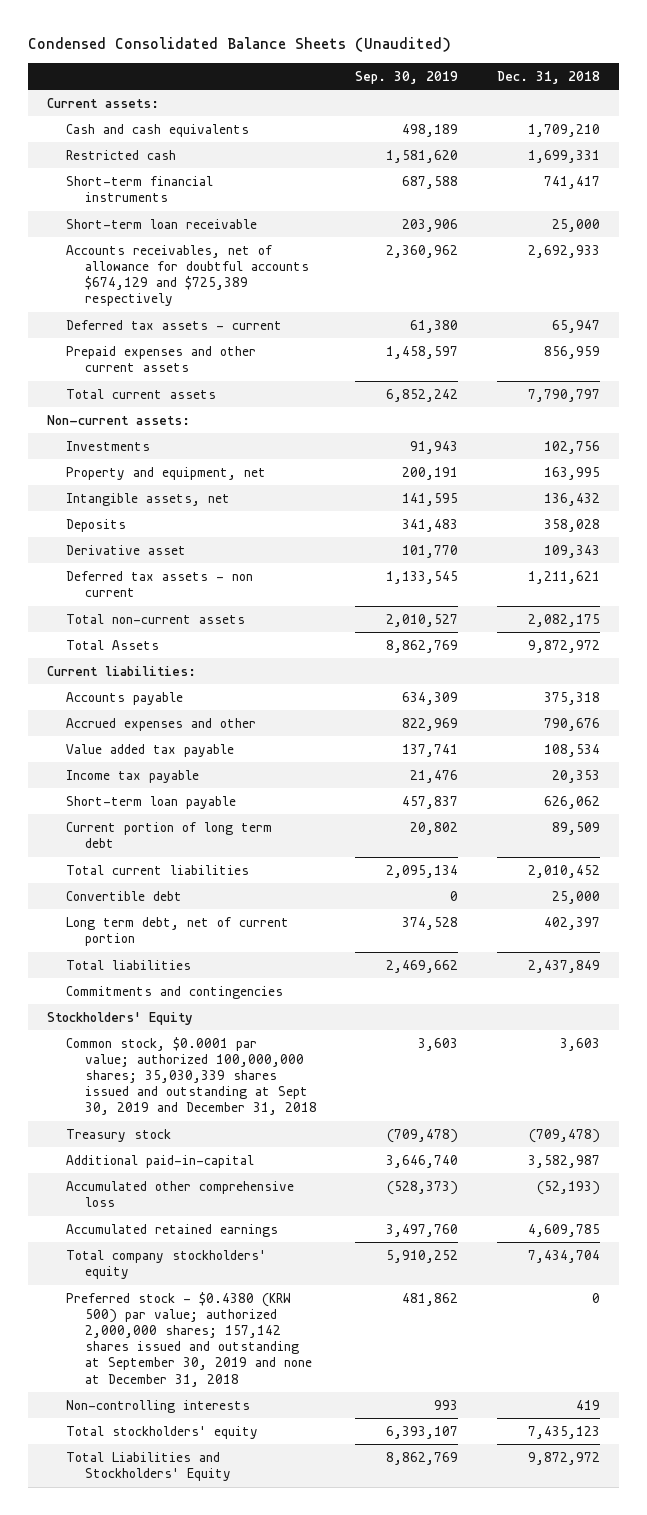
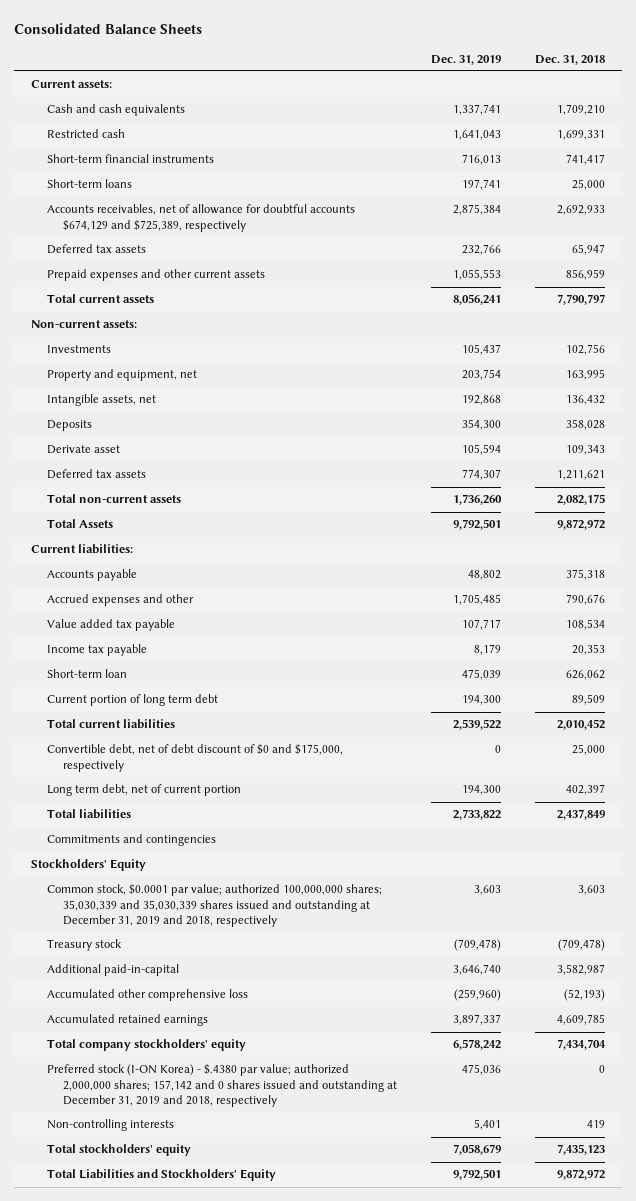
- Condensed Consolidated Balance Sheets (Unaudited)
+ Consolidated Balance Sheets
- | Sep. 30, 2019 | Dec. 31, 2018
+ | Dec. 31, 2019 | Dec. 31, 2018
- Short-term loan receivable | 203,906 | 25,000
- Accounts receivables, net of allowance for doubtful accounts $674,129 and $725,389 respectively | 2,360,962 | 2,692,933
- Deferred tax assets - current | 61,380 | 65,947
+ Short-term loans | 197,741 | 25,000
+ Accounts receivables, net of allowance for doubtful accounts $674,129 and $725,389, respectively | 2,875,384 | 2,692,933
+ Deferred tax assets | 232,766 | 65,947
- Derivative asset | 101,770 | 109,343
- Deferred tax assets - non current | 1,133,545 | 1,211,621
+ Derivate asset | 105,594 | 109,343
+ Deferred tax assets | 774,307 | 1,211,621
- Short-term loan payable | 457,837 | 626,062
+ Short-term loan | 475,039 | 626,062
- Convertible debt | 0 | 25,000
+ Convertible debt, net of debt discount of $0 and $175,000, respectively | 0 | 25,000
- Common stock, $0.0001 par value; authorized 100,000,000 shares; 35,030,339 shares issued and outstanding at Sept 30, 2019 and December 31, 2018 | 3,603 | 3,603
+ Common stock, $0.0001 par value; authorized 100,000,000 shares; 35,030,339 and 35,030,339 shares issued and outstanding at December 31, 2019 and 2018, respectively | 3,603 | 3,603
- Preferred stock - $0.4380 (KRW 500) par value; authorized 2,000,000 shares; 157,142 shares issued and outstanding at September 30, 2019 and none at December 31, 2018 | 481,862 | 0
+ Preferred stock (I-ON Korea) - $.4380 par value; authorized 2,000,000 shares; 157,142 and 0 shares issued and outstanding at December 31, 2019 and 2018, respectively | 475,036 | 0

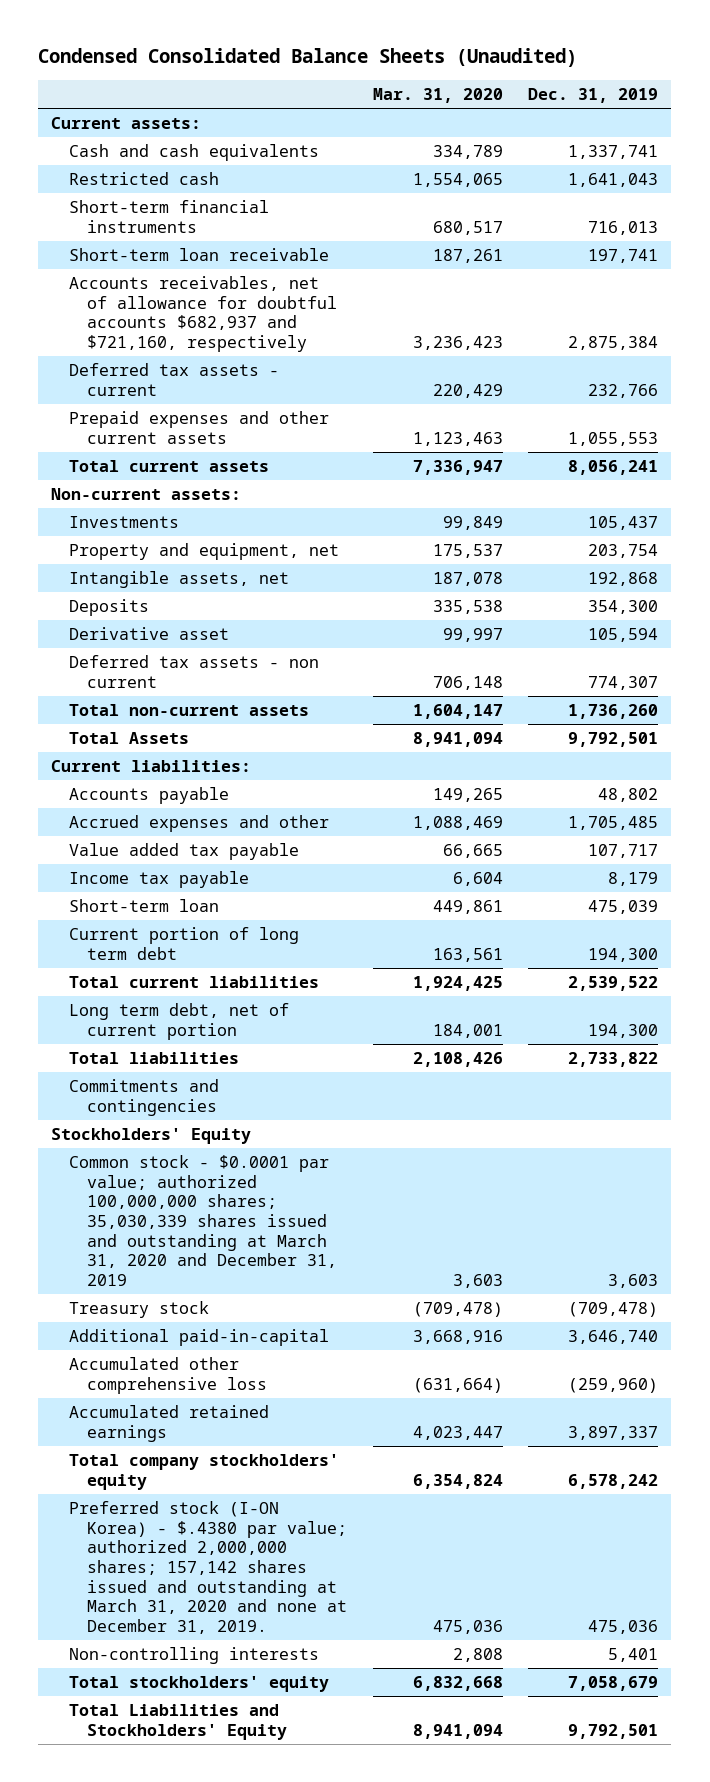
- Consolidated Balance Sheets
+ Condensed Consolidated Balance Sheets (Unaudited)
- | Dec. 31, 2019 | Dec. 31, 2018
+ | Mar. 31, 2020 | Dec. 31, 2019
- Short-term loans | 197,741 | 25,000
- Accounts receivables, net of allowance for doubtful accounts $674,129 and $725,389, respectively | 2,875,384 | 2,692,933
- Deferred tax assets | 232,766 | 65,947
+ Short-term loan receivable | 187,261 | 197,741
+ Accounts receivables, net of allowance for doubtful accounts $682,937 and $721,160, respectively | 3,236,423 | 2,875,384
+ Deferred tax assets - current | 220,429 | 232,766
- Derivate asset | 105,594 | 109,343
- Deferred tax assets | 774,307 | 1,211,621
+ Derivative asset | 99,997 | 105,594
+ Deferred tax assets - non current | 706,148 | 774,307
- Convertible debt, net of debt discount of $0 and $175,000, respectively | 0 | 25,000
- Common stock, $0.0001 par value; authorized 100,000,000 shares; 35,030,339 and 35,030,339 shares issued and outstanding at December 31, 2019 and 2018, respectively | 3,603 | 3,603
+ Common stock - $0.0001 par value; authorized 100,000,000 shares; 35,030,339 shares issued and outstanding at March 31, 2020 and December 31, 2019 | 3,603 | 3,603
- Preferred stock (I-ON Korea) - $.4380 par value; authorized 2,000,000 shares; 157,142 and 0 shares issued and outstanding at December 31, 2019 and 2018, respectively | 475,036 | 0
+ Preferred stock (I-ON Korea) - $.4380 par value; authorized 2,000,000 shares; 157,142 shares issued and outstanding at March 31, 2020 and none at December 31, 2019. | 475,036 | 475,036

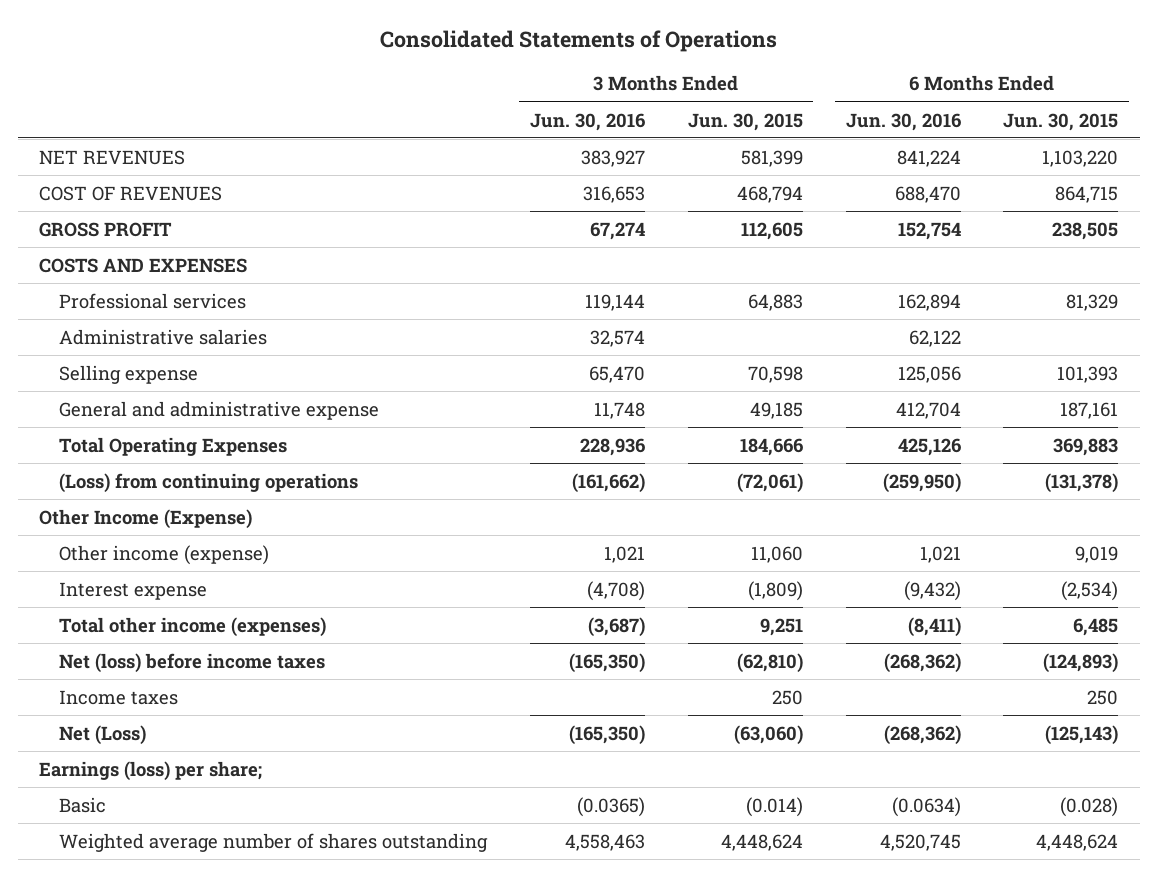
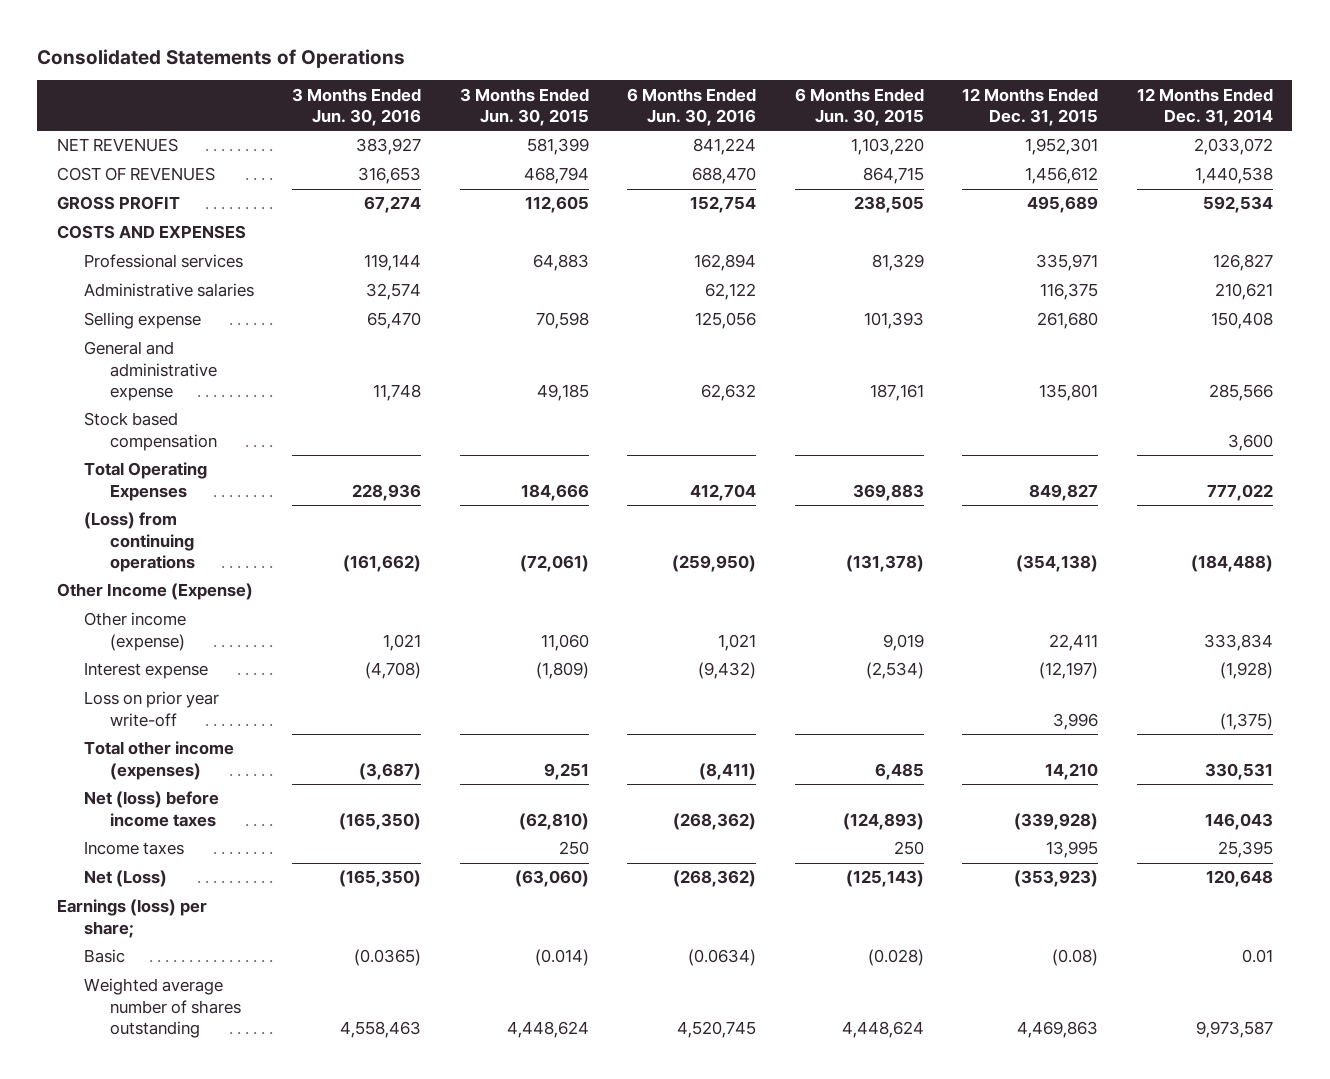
- | 3 Months Ended Jun. 30, 2016 | 3 Months Ended Jun. 30, 2015 | 6 Months Ended Jun. 30, 2016 | 6 Months Ended Jun. 30, 2015
+ | 3 Months Ended Jun. 30, 2016 | 3 Months Ended Jun. 30, 2015 | 6 Months Ended Jun. 30, 2016 | 6 Months Ended Jun. 30, 2015 | 12 Months Ended Dec. 31, 2015 | 12 Months Ended Dec. 31, 2014
- General and administrative expense | 11,748 | 49,185 | 412,704 | 187,161
- Total Operating Expenses | 228,936 | 184,666 | 425,126 | 369,883
+ General and administrative expense | 11,748 | 49,185 | 62,632 | 187,161 | 135,801 | 285,566
+ Stock based compensation | | | | | | 3,600
+ Total Operating Expenses | 228,936 | 184,666 | 412,704 | 369,883 | 849,827 | 777,022
+ Loss on prior year write-off | | | | | 3,996 | (1,375)

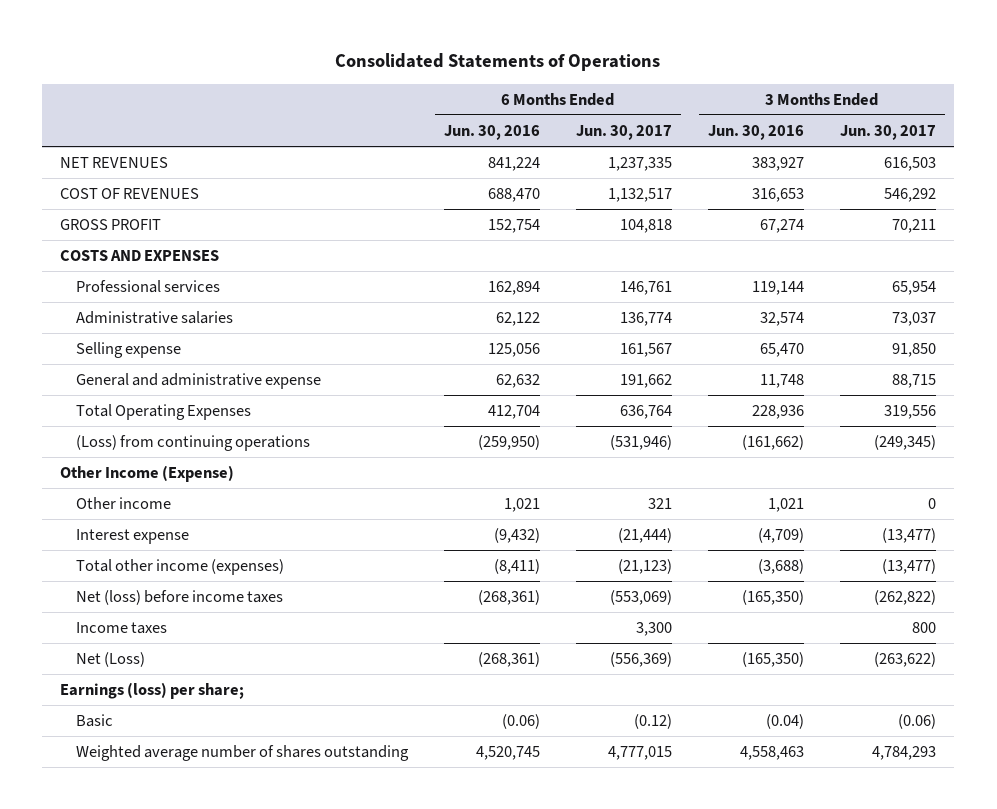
- | 3 Months Ended Jun. 30, 2016 | 3 Months Ended Jun. 30, 2015 | 6 Months Ended Jun. 30, 2016 | 6 Months Ended Jun. 30, 2015 | 12 Months Ended Dec. 31, 2015 | 12 Months Ended Dec. 31, 2014
+ | 6 Months Ended Jun. 30, 2016 | 6 Months Ended Jun. 30, 2017 | 3 Months Ended Jun. 30, 2016 | 3 Months Ended Jun. 30, 2017
- Stock based compensation | | | | | | 3,600
- Other income (expense) | 1,021 | 11,060 | 1,021 | 9,019 | 22,411 | 333,834
- Interest expense | (4,708) | (1,809) | (9,432) | (2,534) | (12,197) | (1,928)
- Loss on prior year write-off | | | | | 3,996 | (1,375)
- Total other income (expenses) | (3,687) | 9,251 | (8,411) | 6,485 | 14,210 | 330,531
- Net (loss) before income taxes | (165,350) | (62,810) | (268,362) | (124,893) | (339,928) | 146,043
+ Other income | 1,021 | 321 | 1,021 | 0
+ Interest expense | (9,432) | (21,444) | (4,709) | (13,477)
+ Total other income (expenses) | (8,411) | (21,123) | (3,688) | (13,477)
+ Net (loss) before income taxes | (268,361) | (553,069) | (165,350) | (262,822)
- Net (Loss) | (165,350) | (63,060) | (268,362) | (125,143) | (353,923) | 120,648
+ Net (Loss) | (268,361) | (556,369) | (165,350) | (263,622)
- Basic | (0.0365) | (0.014) | (0.0634) | (0.028) | (0.08) | 0.01
+ Basic | (0.06) | (0.12) | (0.04) | (0.06)

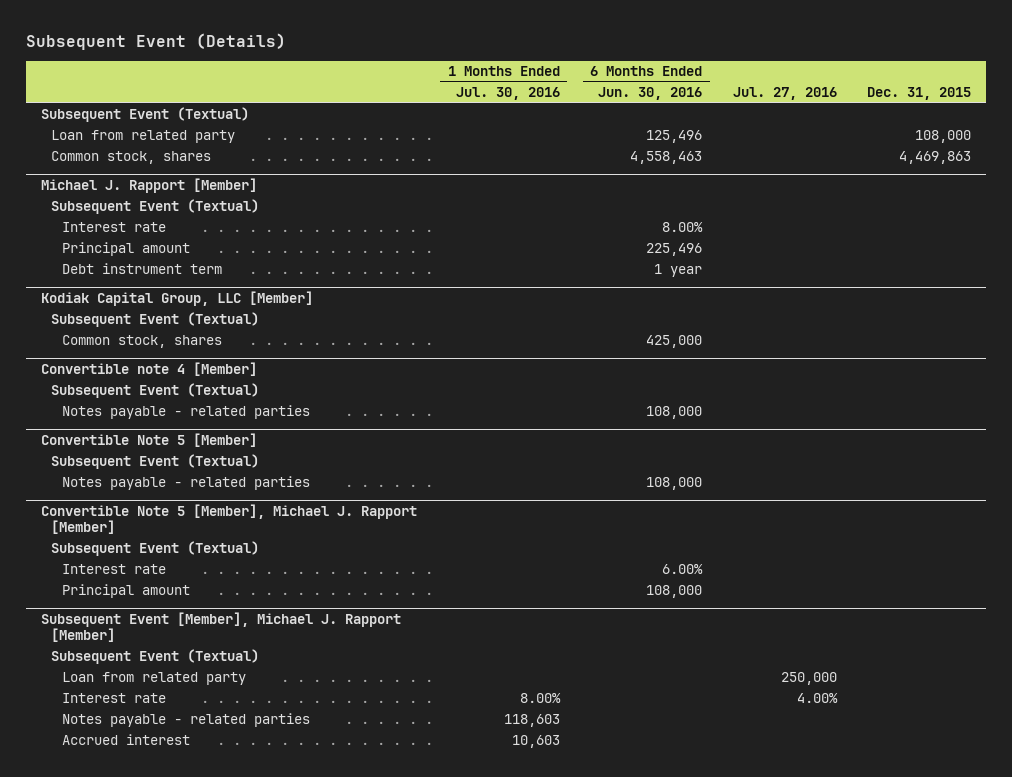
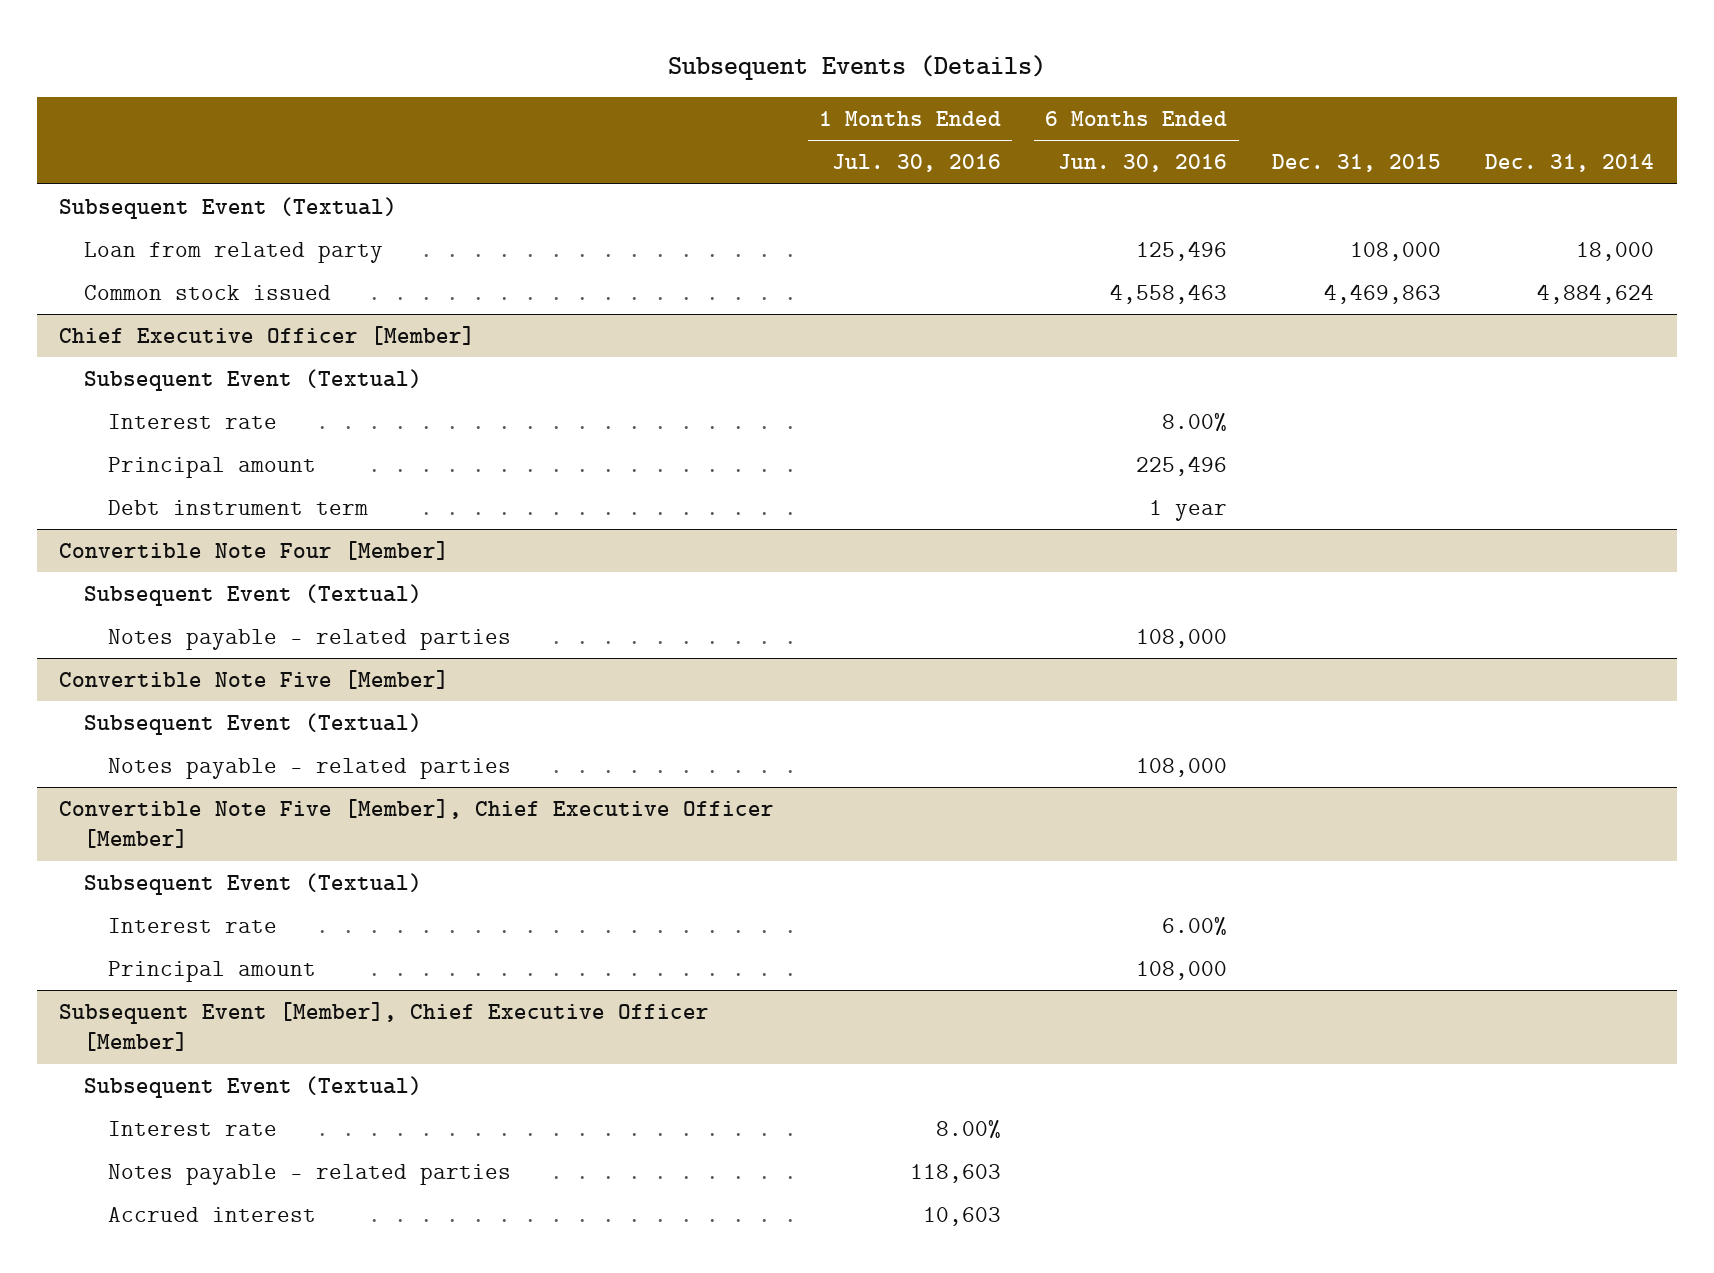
- Subsequent Event (Details)
+ Subsequent Events (Details)
- | 1 Months Ended Jul. 30, 2016 | 6 Months Ended Jun. 30, 2016 | Jul. 27, 2016 | Dec. 31, 2015
+ | 1 Months Ended Jul. 30, 2016 | 6 Months Ended Jun. 30, 2016 | Dec. 31, 2015 | Dec. 31, 2014
- Common stock, shares | | 4,558,463 | | 4,469,863
- Michael J. Rapport [Member]
+ Common stock issued | | 4,558,463 | 4,469,863 | 4,884,624
+ Chief Executive Officer [Member]
- Kodiak Capital Group, LLC [Member]
- Subsequent Event (Textual)
- Common stock, shares | | 425,000 | |
- Convertible note 4 [Member]
+ Convertible Note Four [Member]
- Convertible Note 5 [Member]
+ Convertible Note Five [Member]
- Convertible Note 5 [Member], Michael J. Rapport [Member]
+ Convertible Note Five [Member], Chief Executive Officer [Member]
- Subsequent Event [Member], Michael J. Rapport [Member]
+ Subsequent Event [Member], Chief Executive Officer [Member]
- Loan from related party | | | 250,000 |

